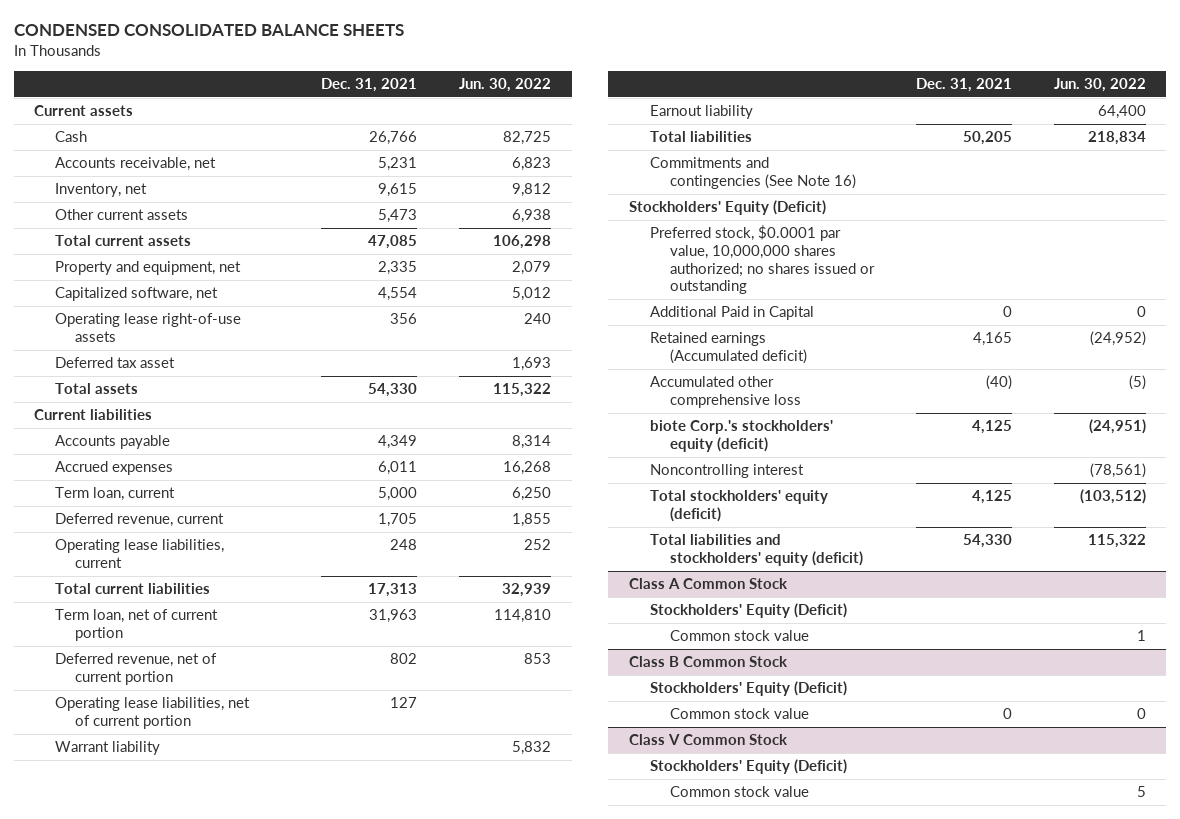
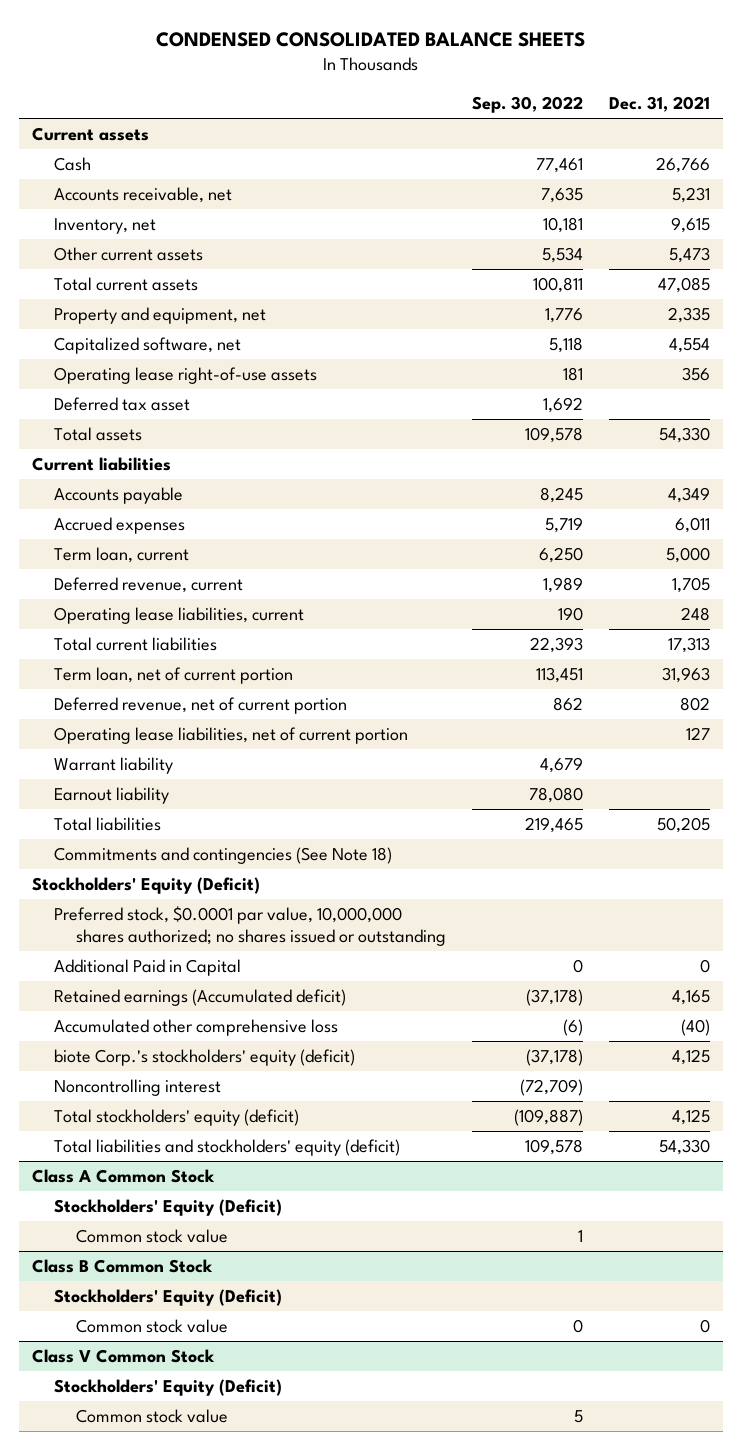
- | Dec. 31, 2021 | Jun. 30, 2022
+ | Sep. 30, 2022 | Dec. 31, 2021
- Commitments and contingencies (See Note 16)
+ Commitments and contingencies (See Note 18)

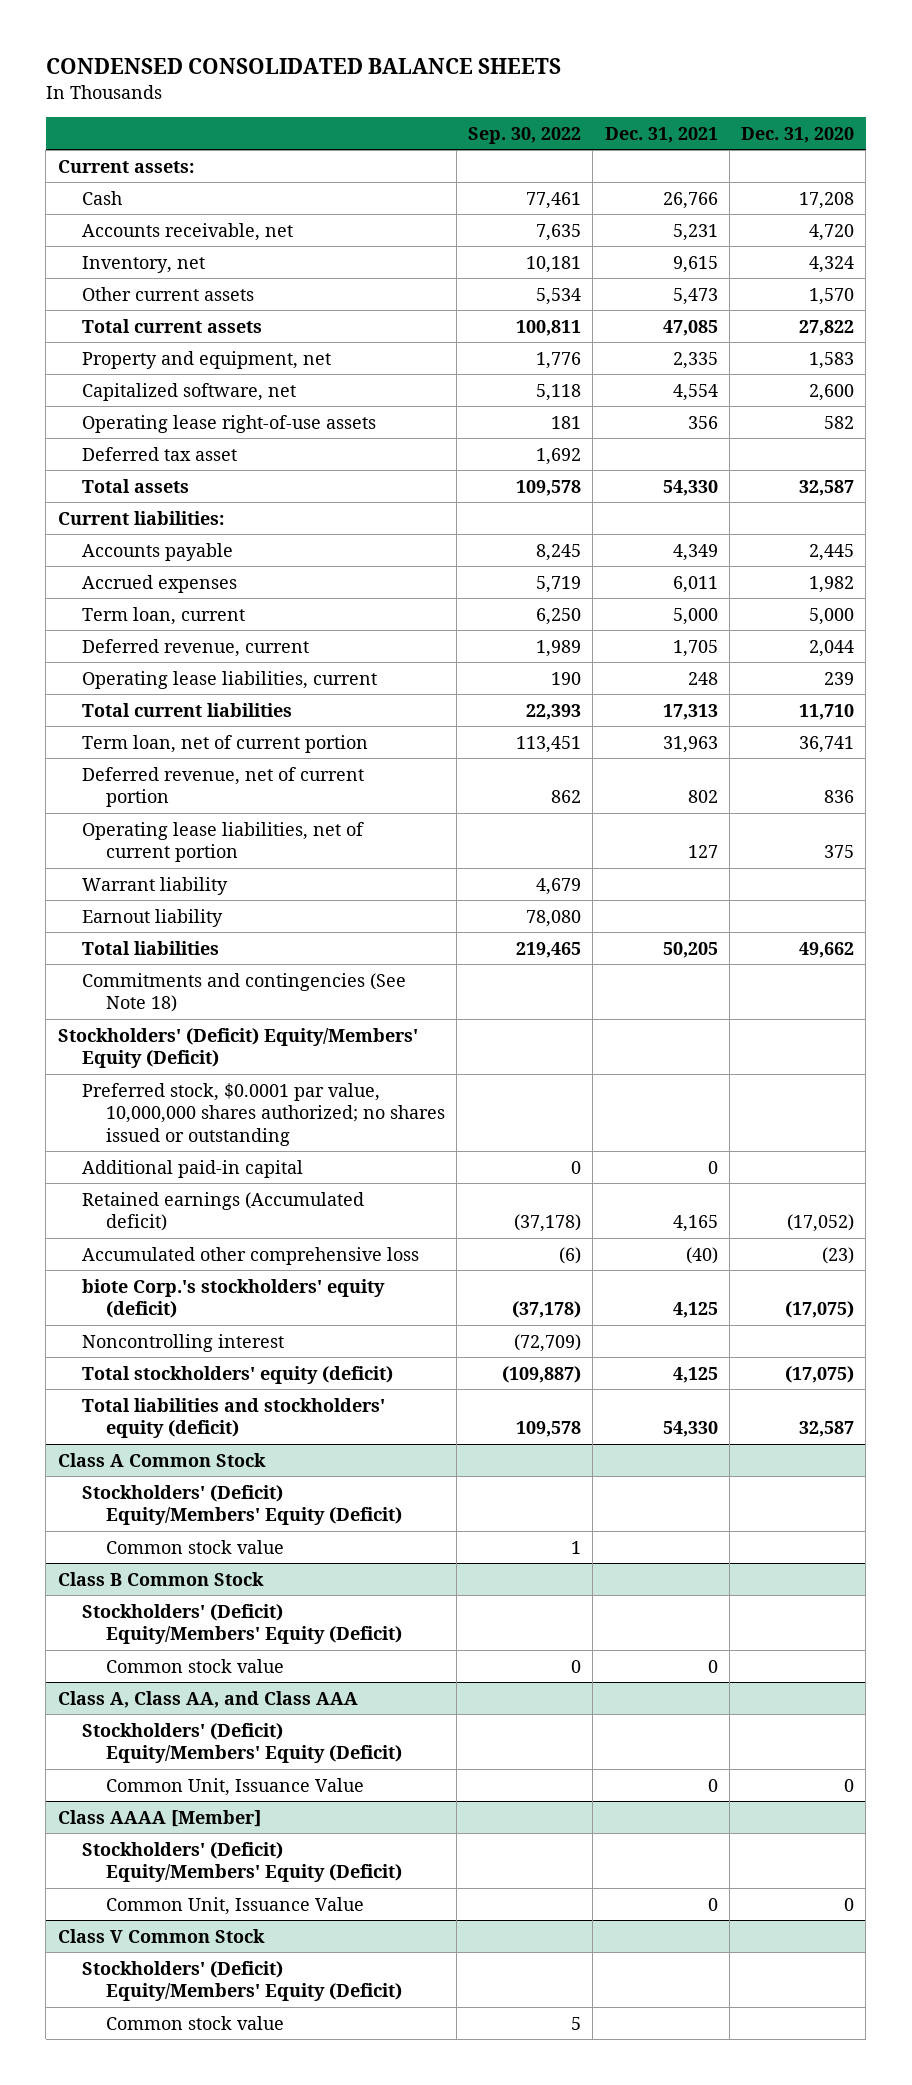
- | Sep. 30, 2022 | Dec. 31, 2021
+ | Sep. 30, 2022 | Dec. 31, 2021 | Dec. 31, 2020
- Current assets
+ Current assets:
- Current liabilities
+ Current liabilities:
- Stockholders' Equity (Deficit)
+ Stockholders' (Deficit) Equity/Members' Equity (Deficit)
- Additional Paid in Capital | 0 | 0
+ Additional paid-in capital | 0 | 0 |
@ Class A Common Stock
- Stockholders' Equity (Deficit)
+ Stockholders' (Deficit) Equity/Members' Equity (Deficit)
@ Class B Common Stock
- Stockholders' Equity (Deficit)
+ Stockholders' (Deficit) Equity/Members' Equity (Deficit)
+ Class A, Class AA, and Class AAA
+ Stockholders' (Deficit) Equity/Members' Equity (Deficit)
+ Common Unit, Issuance Value | | 0 | 0
+ Class AAAA [Member]
+ Stockholders' (Deficit) Equity/Members' Equity (Deficit)
+ Common Unit, Issuance Value | | 0 | 0
@ Class V Common Stock
- Stockholders' Equity (Deficit)
+ Stockholders' (Deficit) Equity/Members' Equity (Deficit)

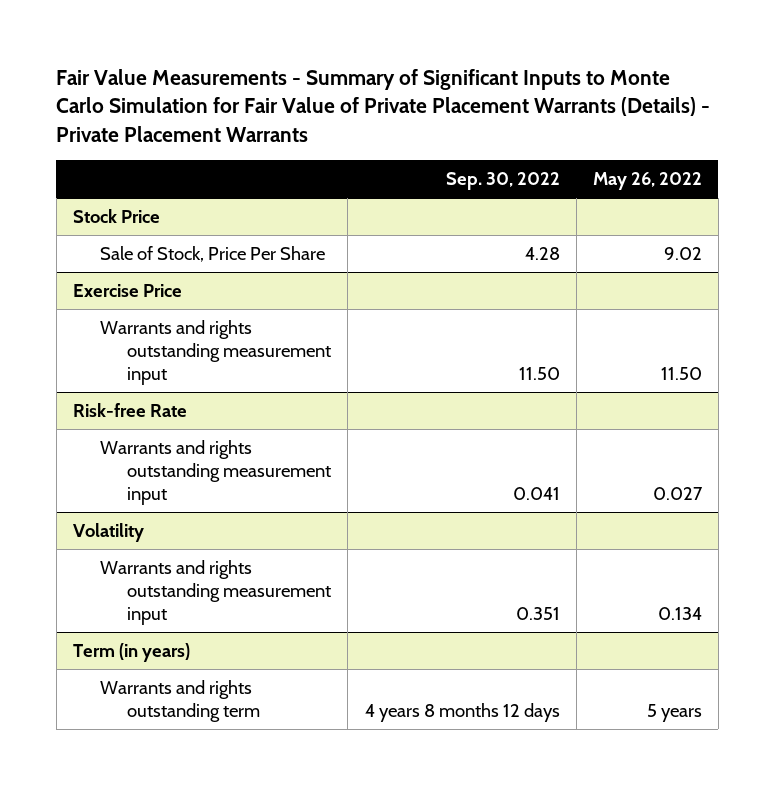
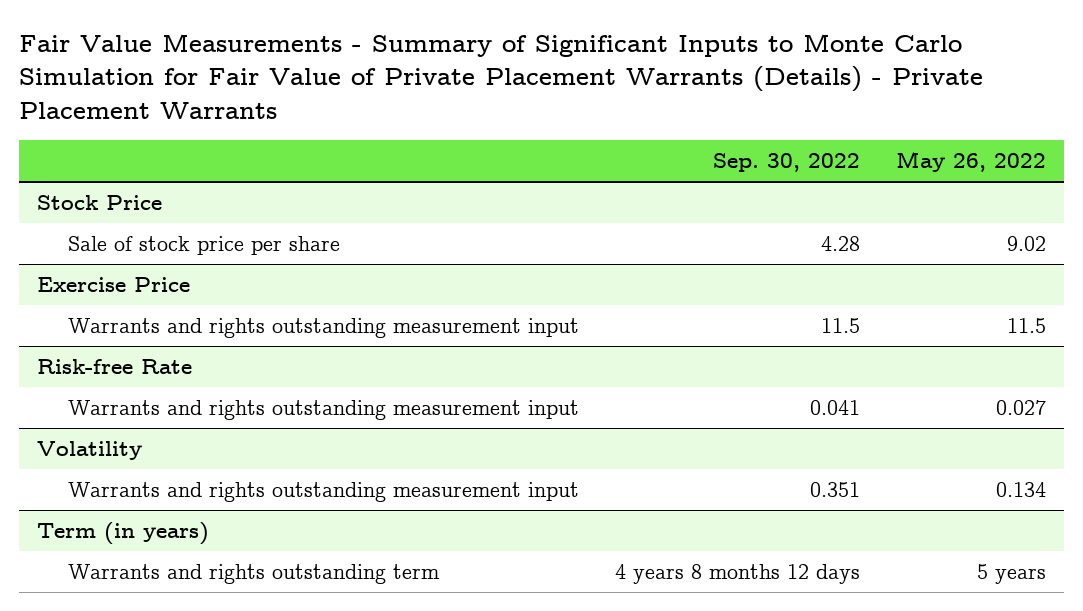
@ Stock Price
- Sale of Stock, Price Per Share | 4.28 | 9.02
+ Sale of stock price per share | 4.28 | 9.02
@ Exercise Price
- Warrants and rights outstanding measurement input | 11.50 | 11.50
+ Warrants and rights outstanding measurement input | 11.5 | 11.5

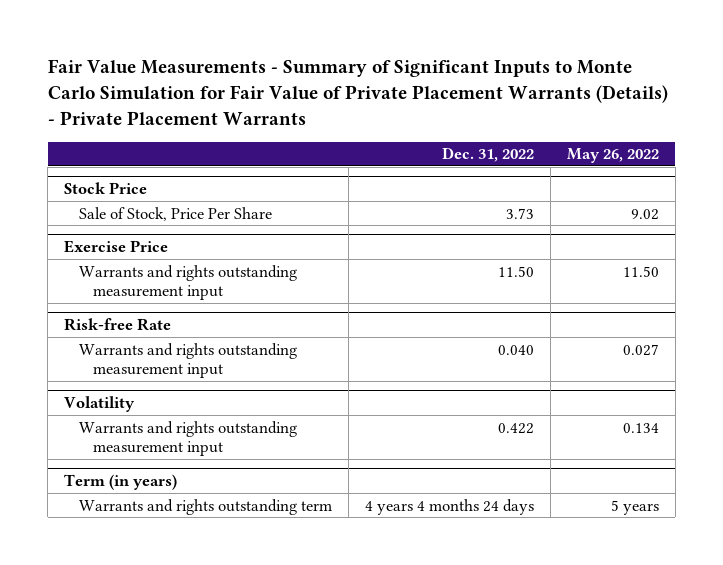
- | Sep. 30, 2022 | May 26, 2022
+ | Dec. 31, 2022 | May 26, 2022
@ Stock Price
- Sale of stock price per share | 4.28 | 9.02
+ Sale of Stock, Price Per Share | 3.73 | 9.02
@ Exercise Price
- Warrants and rights outstanding measurement input | 11.5 | 11.5
+ Warrants and rights outstanding measurement input | 11.50 | 11.50

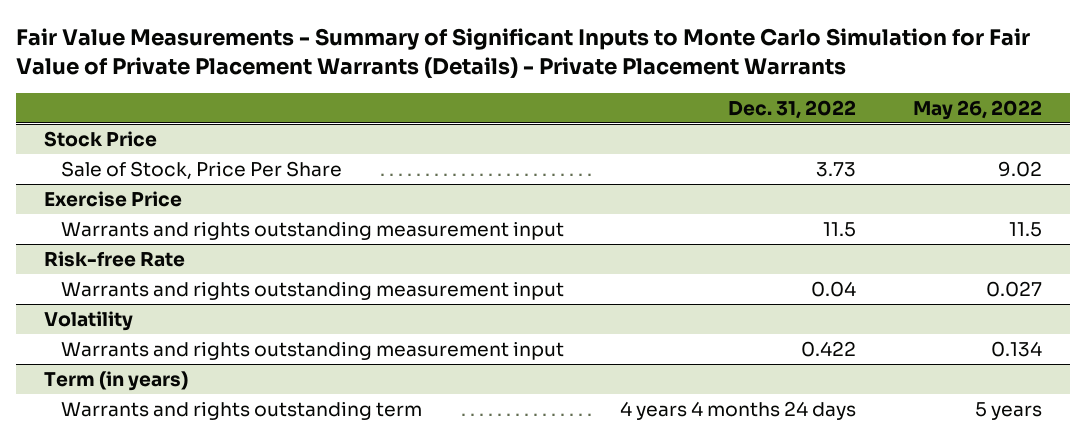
@ Exercise Price
- Warrants and rights outstanding measurement input | 11.50 | 11.50
+ Warrants and rights outstanding measurement input | 11.5 | 11.5
@ Risk-free Rate
- Warrants and rights outstanding measurement input | 0.040 | 0.027
+ Warrants and rights outstanding measurement input | 0.04 | 0.027

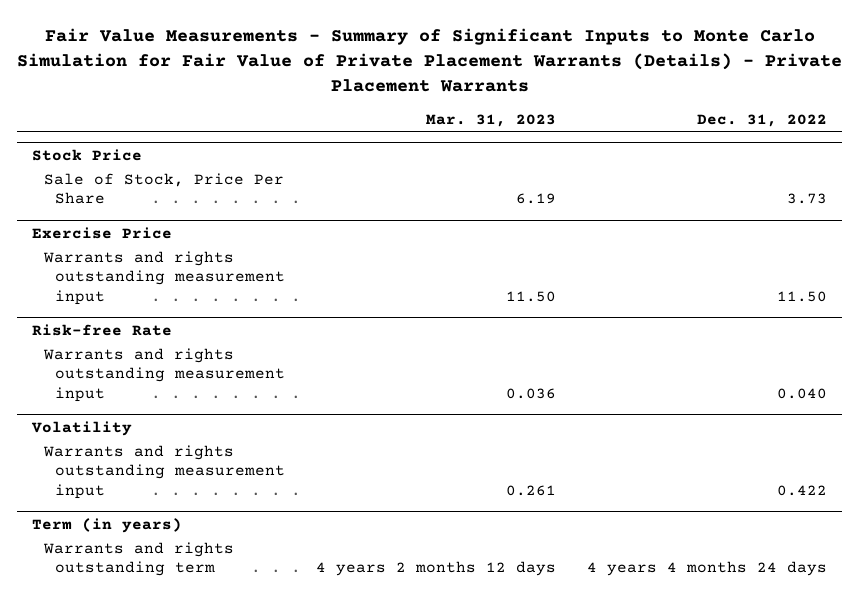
- | Dec. 31, 2022 | May 26, 2022
+ | Mar. 31, 2023 | Dec. 31, 2022
@ Exercise Price
- Warrants and rights outstanding measurement input | 11.5 | 11.5
+ Warrants and rights outstanding measurement input | 11.50 | 11.50
@ Risk-free Rate
- Warrants and rights outstanding measurement input | 0.04 | 0.027
+ Warrants and rights outstanding measurement input | 0.036 | 0.040

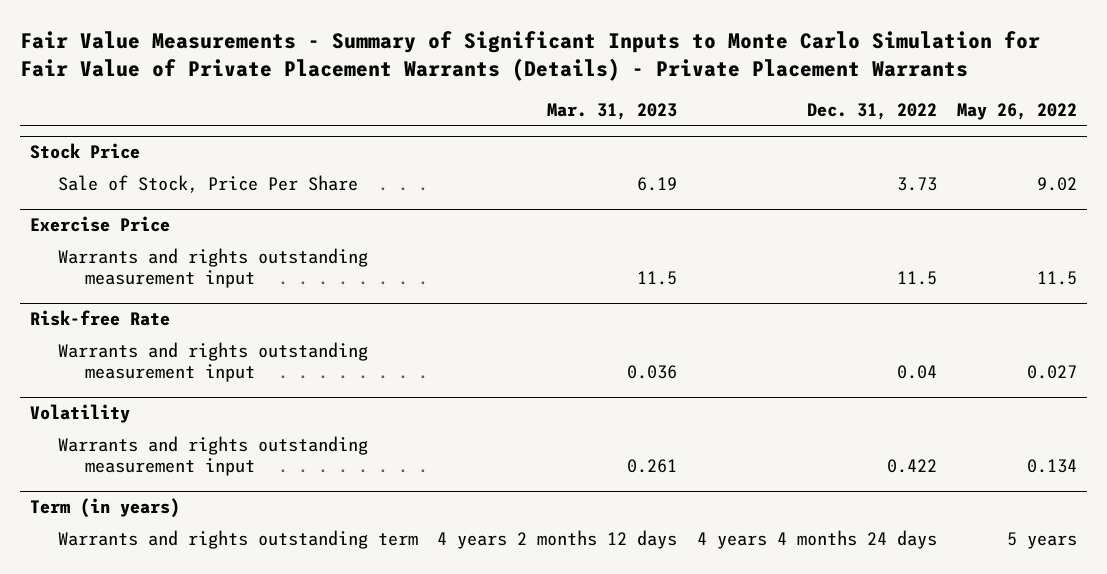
- | Mar. 31, 2023 | Dec. 31, 2022
+ | Mar. 31, 2023 | Dec. 31, 2022 | May 26, 2022
@ Exercise Price
- Warrants and rights outstanding measurement input | 11.50 | 11.50
+ Warrants and rights outstanding measurement input | 11.5 | 11.5 | 11.5
@ Risk-free Rate
- Warrants and rights outstanding measurement input | 0.036 | 0.040
+ Warrants and rights outstanding measurement input | 0.036 | 0.04 | 0.027

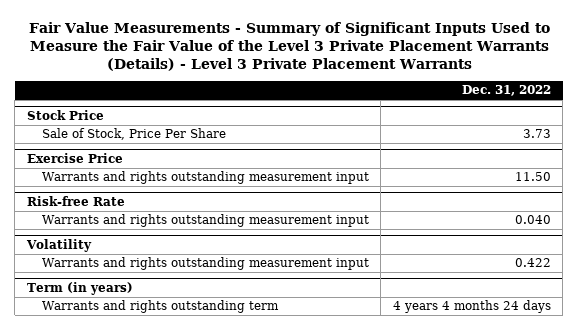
- Fair Value Measurements - Summary of Significant Inputs to Monte Carlo Simulation for Fair Value of Private Placement Warrants (Details) - Private Placement Warrants
+ Fair Value Measurements - Summary of Significant Inputs Used to Measure the Fair Value of the Level 3 Private Placement Warrants (Details) - Level 3 Private Placement Warrants
- | Mar. 31, 2023 | Dec. 31, 2022 | May 26, 2022
+ | Dec. 31, 2022
@ Exercise Price
- Warrants and rights outstanding measurement input | 11.5 | 11.5 | 11.5
+ Warrants and rights outstanding measurement input | 11.50
@ Risk-free Rate
- Warrants and rights outstanding measurement input | 0.036 | 0.04 | 0.027
+ Warrants and rights outstanding measurement input | 0.040

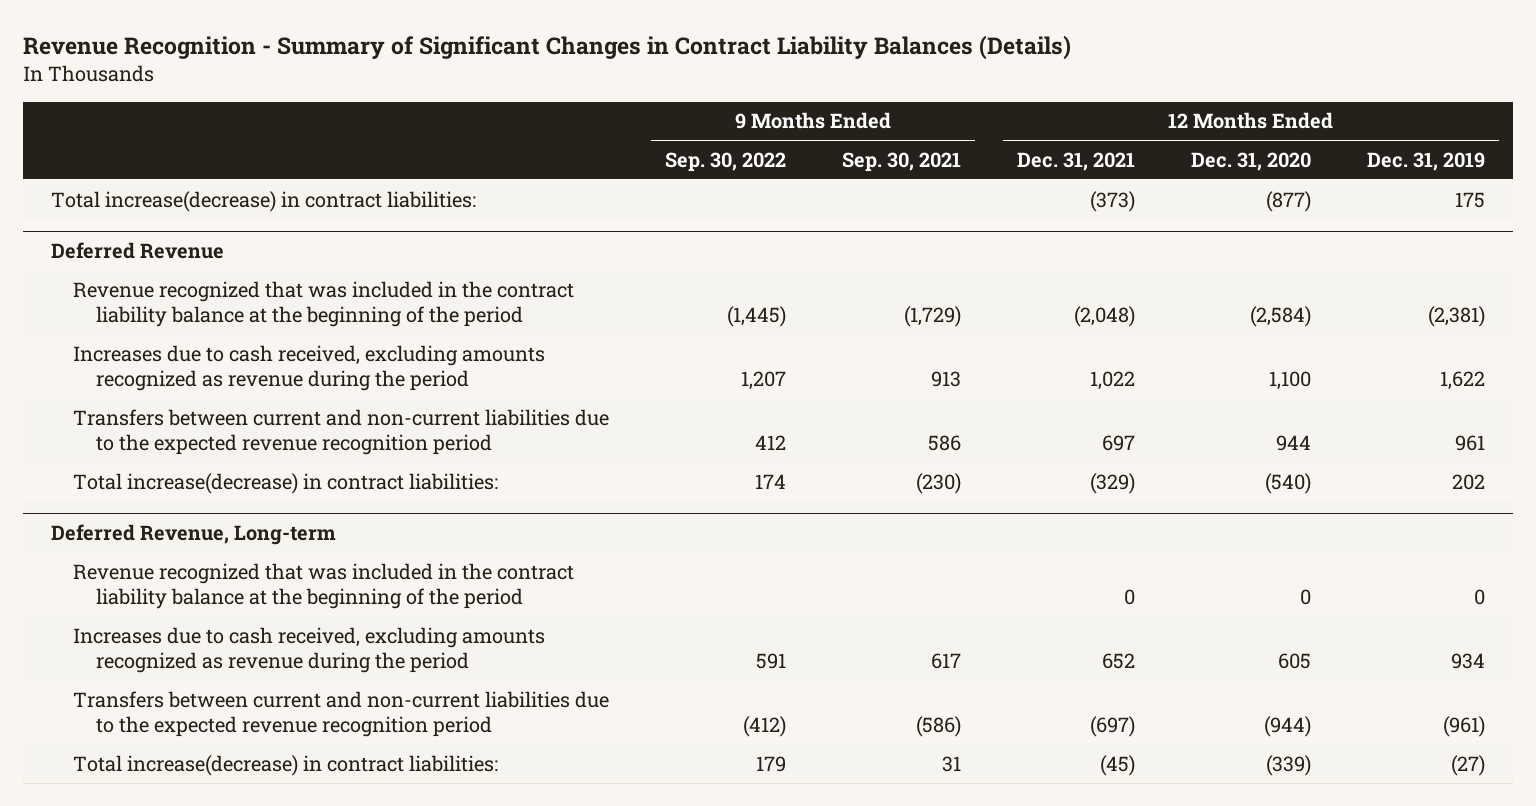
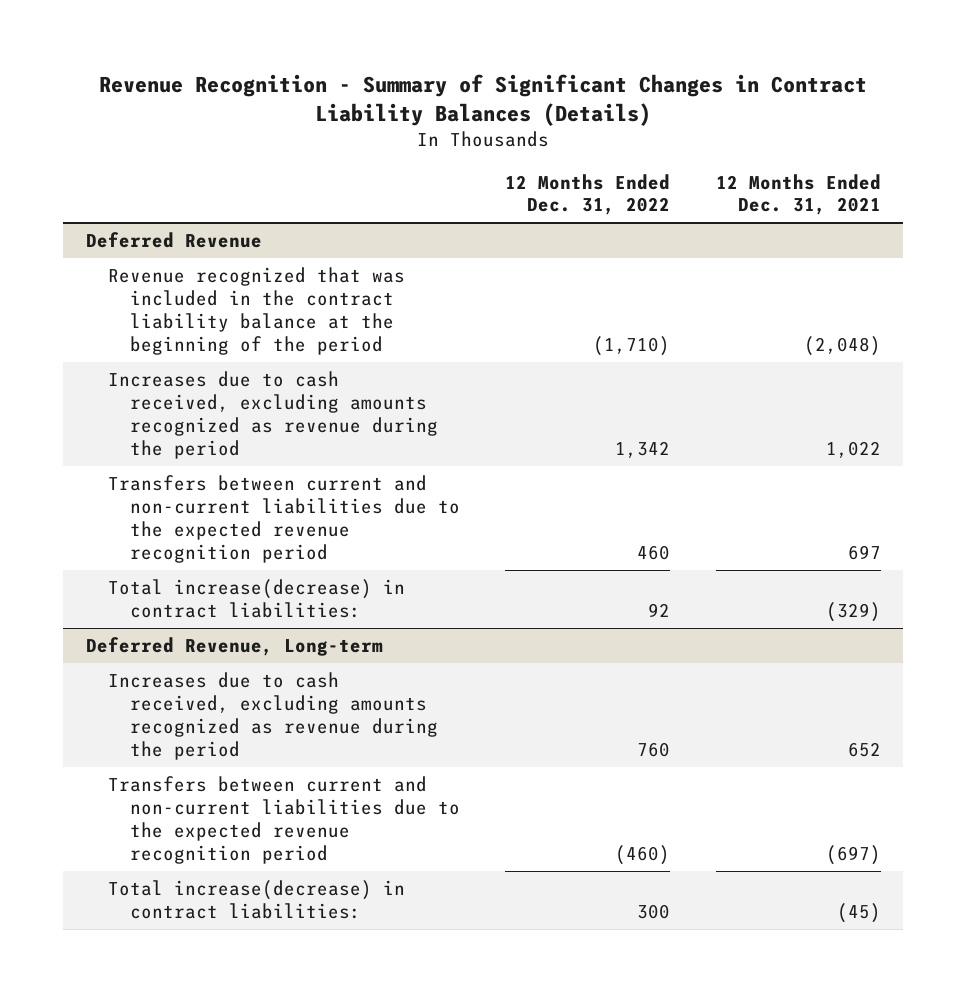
- | 9 Months Ended Sep. 30, 2022 | 9 Months Ended Sep. 30, 2021 | 12 Months Ended Dec. 31, 2021 | 12 Months Ended Dec. 31, 2020 | 12 Months Ended Dec. 31, 2019
+ | 12 Months Ended Dec. 31, 2022 | 12 Months Ended Dec. 31, 2021
- Total increase(decrease) in contract liabilities: | | | (373) | (877) | 175
@ Deferred Revenue, Long-term
- Revenue recognized that was included in the contract liability balance at the beginning of the period | | | 0 | 0 | 0

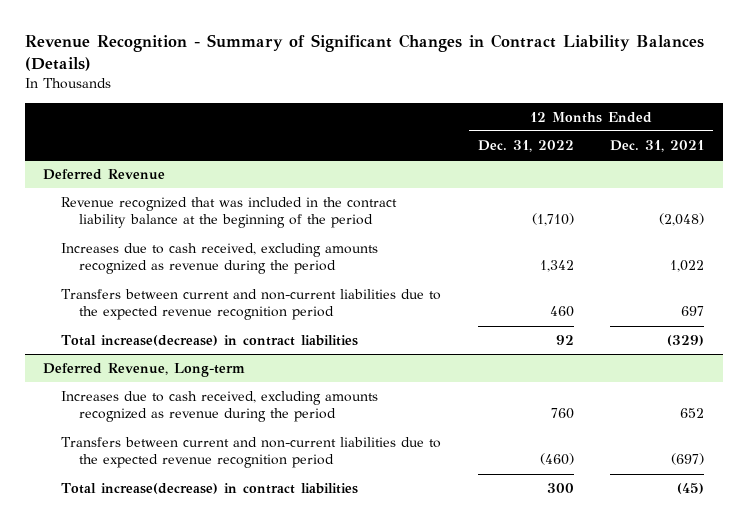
@ Deferred Revenue
- Total increase(decrease) in contract liabilities: | 92 | (329)
+ Total increase(decrease) in contract liabilities | 92 | (329)
@ Deferred Revenue, Long-term
- Total increase(decrease) in contract liabilities: | 300 | (45)
+ Total increase(decrease) in contract liabilities | 300 | (45)

